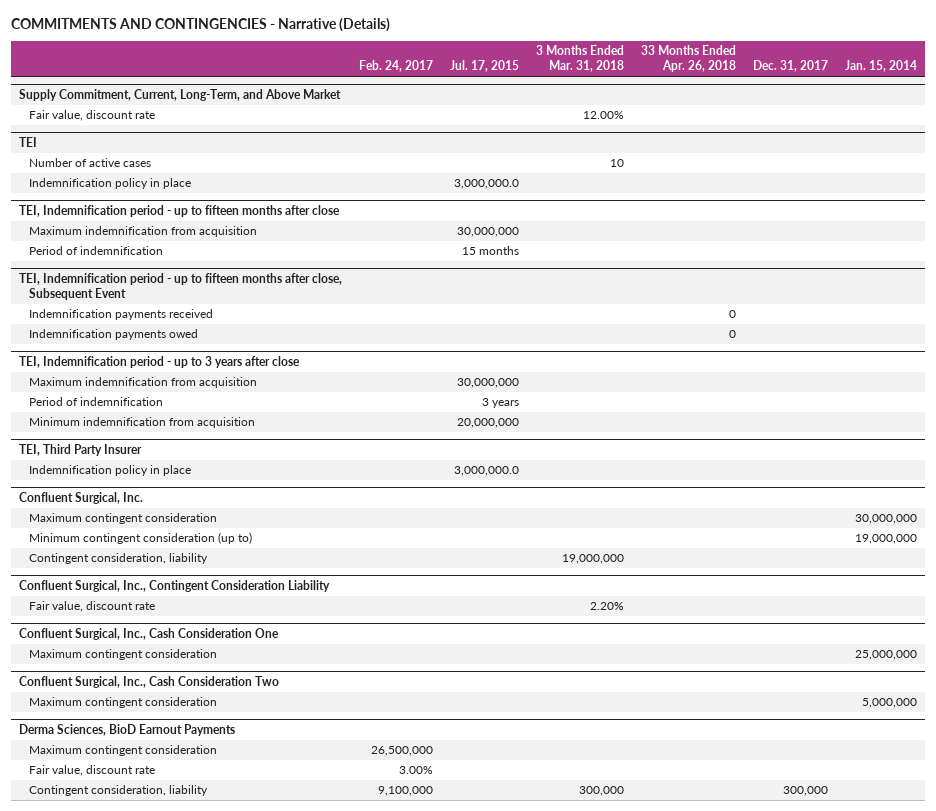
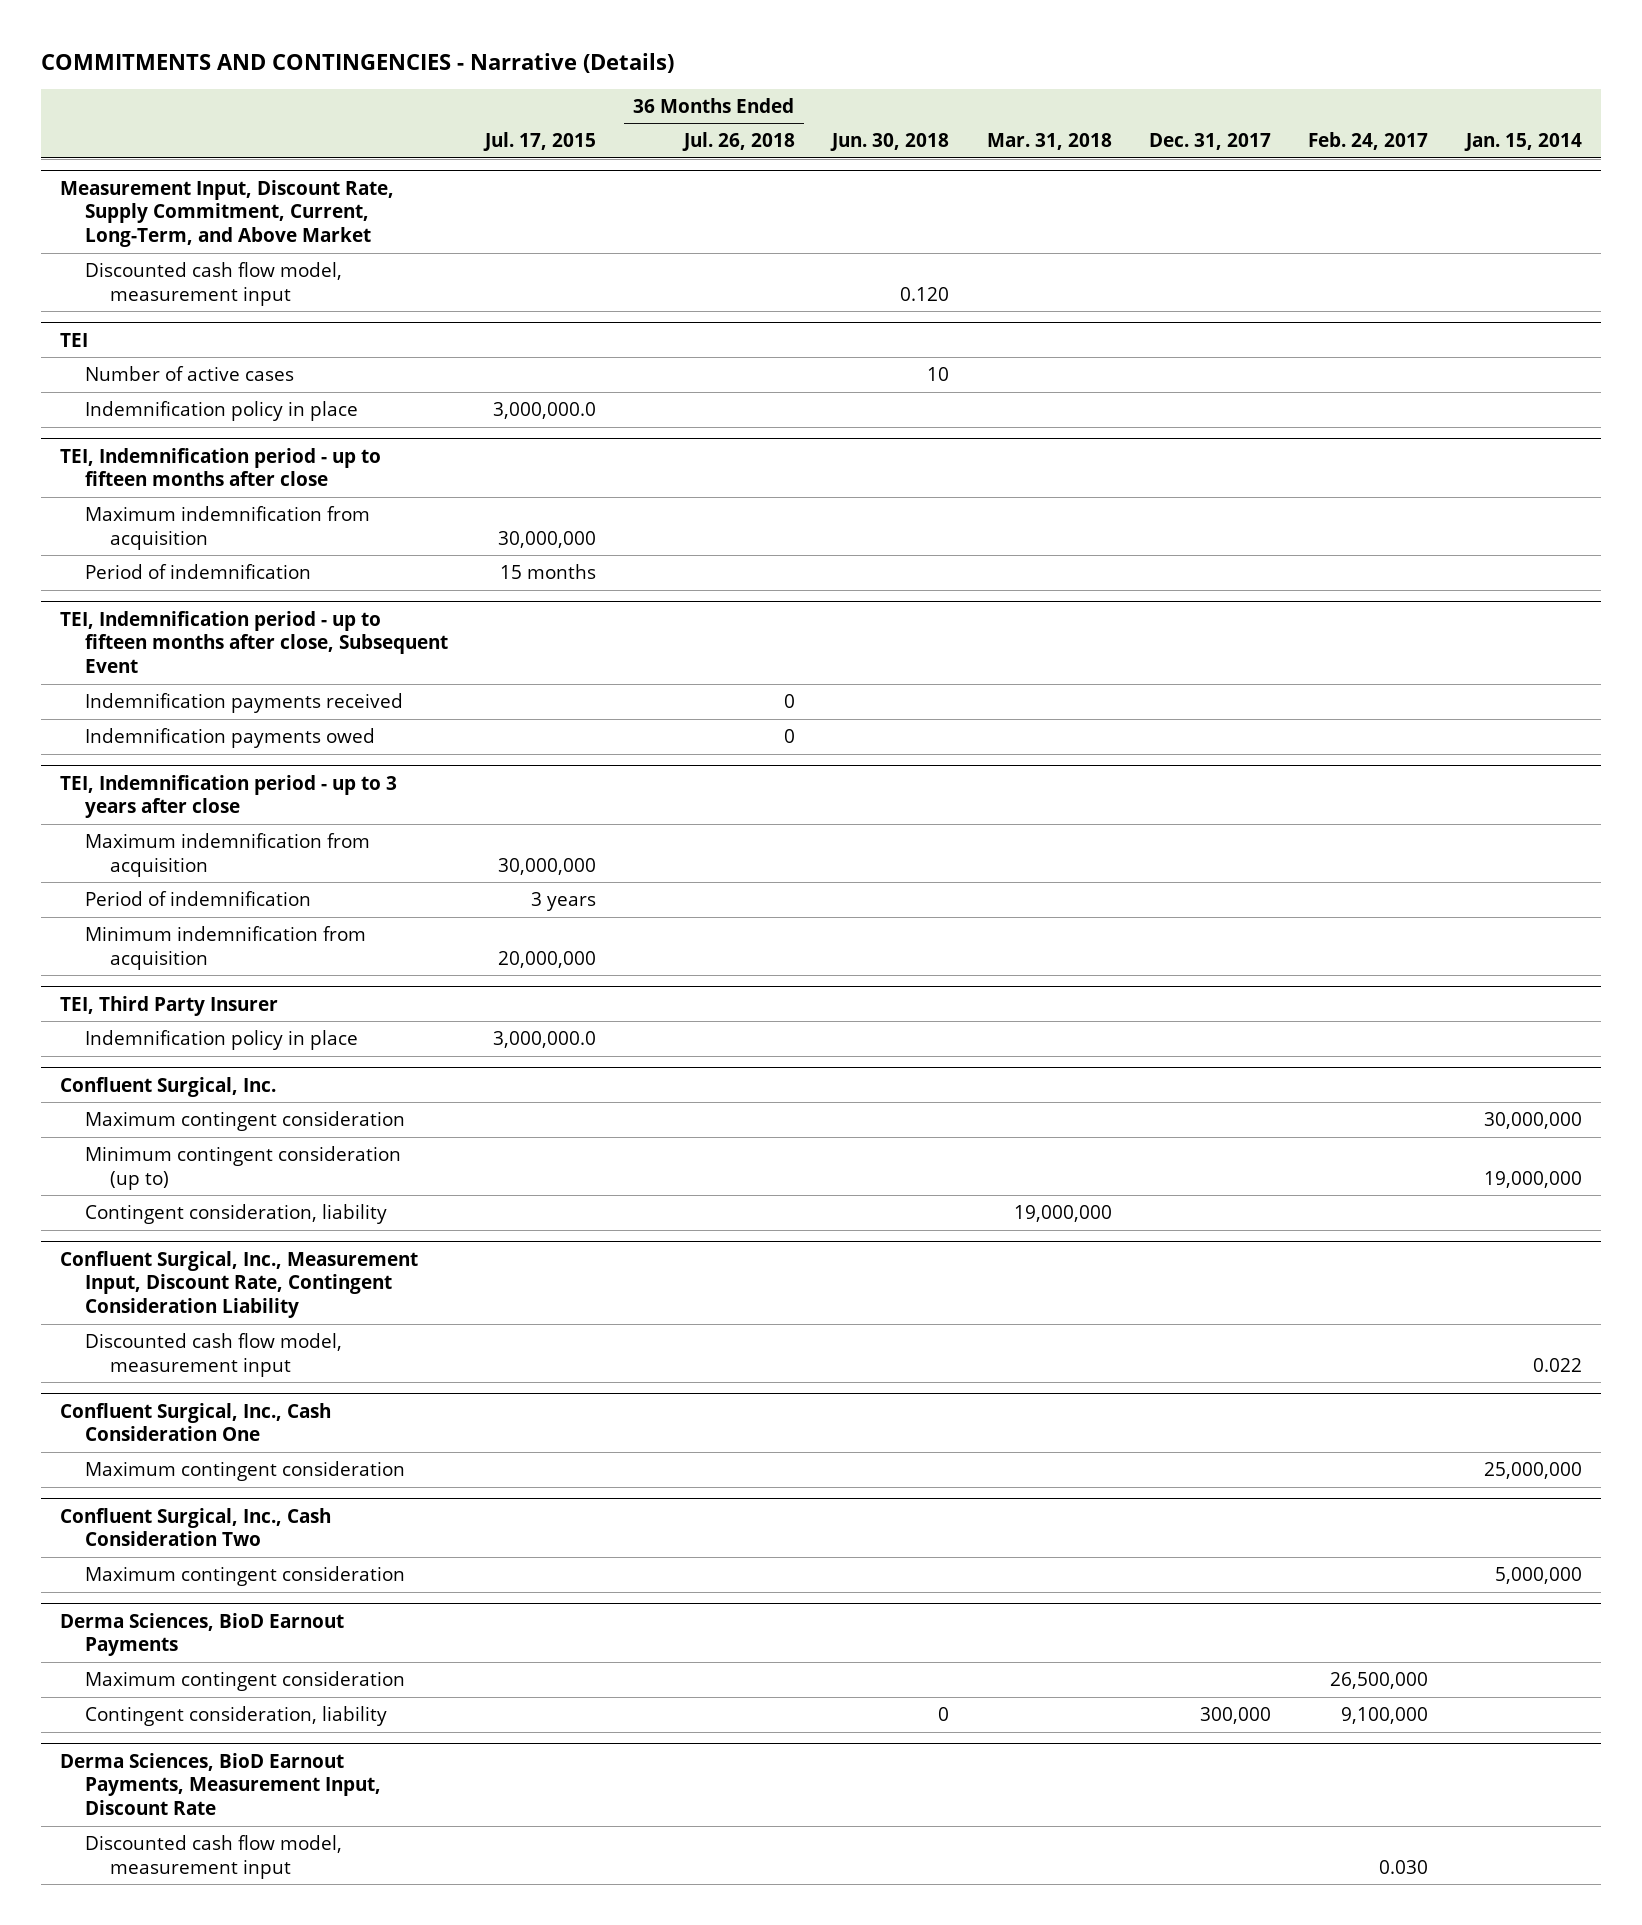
- | Feb. 24, 2017 | Jul. 17, 2015 | 3 Months Ended Mar. 31, 2018 | 33 Months Ended Apr. 26, 2018 | Dec. 31, 2017 | Jan. 15, 2014
+ | Jul. 17, 2015 | 36 Months Ended Jul. 26, 2018 | Jun. 30, 2018 | Mar. 31, 2018 | Dec. 31, 2017 | Feb. 24, 2017 | Jan. 15, 2014
- Supply Commitment, Current, Long-Term, and Above Market
- Fair value, discount rate | | | 12.00% | | |
+ Measurement Input, Discount Rate, Supply Commitment, Current, Long-Term, and Above Market
+ Discounted cash flow model, measurement input | | | 0.120 | | | |
- Confluent Surgical, Inc., Contingent Consideration Liability
- Fair value, discount rate | | | 2.20% | | |
+ Confluent Surgical, Inc., Measurement Input, Discount Rate, Contingent Consideration Liability
+ Discounted cash flow model, measurement input | | | | | | | 0.022
@ Derma Sciences, BioD Earnout Payments
- Fair value, discount rate | 3.00% | | | | |
+ Derma Sciences, BioD Earnout Payments, Measurement Input, Discount Rate
+ Discounted cash flow model, measurement input | | | | | | 0.030 |

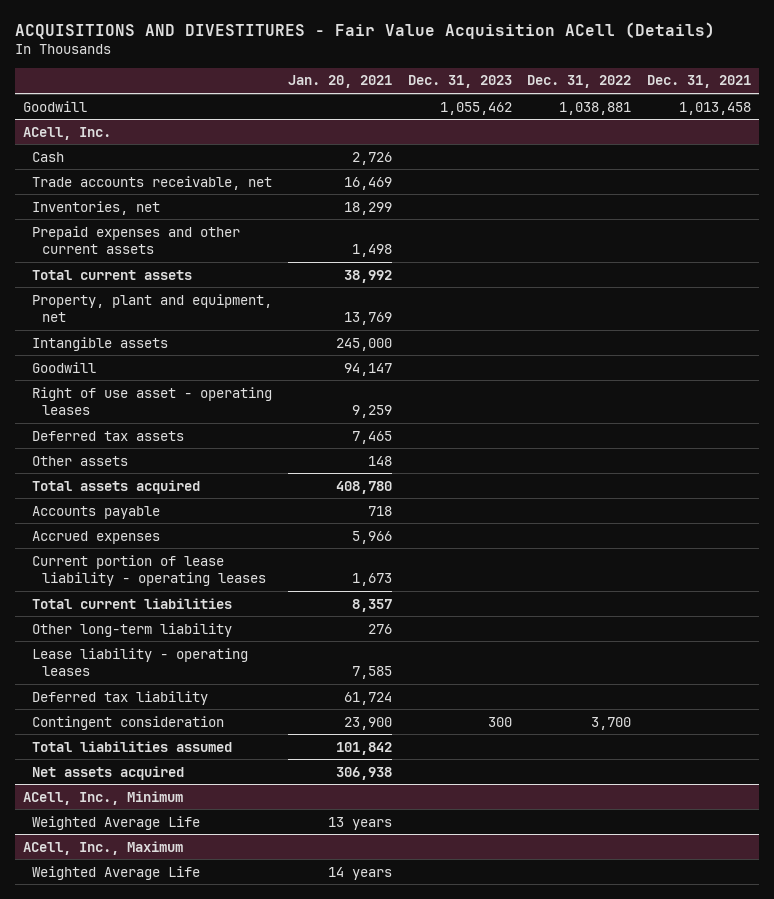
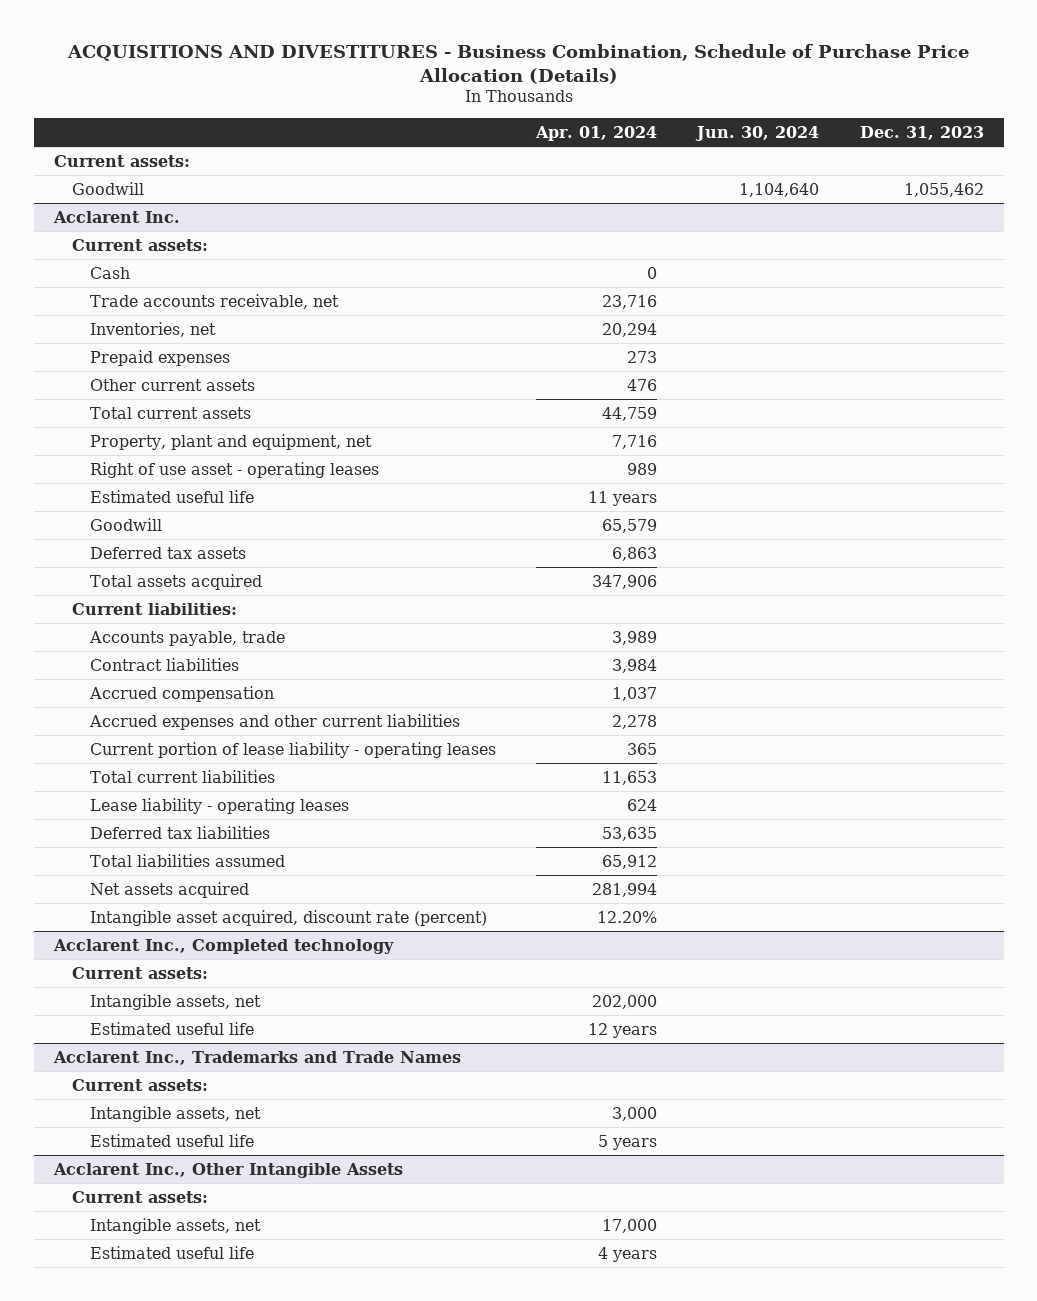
- ACQUISITIONS AND DIVESTITURES - Fair Value Acquisition ACell (Details)
+ ACQUISITIONS AND DIVESTITURES - Business Combination, Schedule of Purchase Price Allocation (Details)
- | Jan. 20, 2021 | Dec. 31, 2023 | Dec. 31, 2022 | Dec. 31, 2021
+ | Apr. 01, 2024 | Jun. 30, 2024 | Dec. 31, 2023
+ Current assets:
- ACell, Inc.
- Cash | 2,726 | | |
- Trade accounts receivable, net | 16,469 | | |
- Inventories, net | 18,299 | | |
- Prepaid expenses and other current assets | 1,498 | | |
- Total current assets | 38,992 | | |
- Property, plant and equipment, net | 13,769 | | |
- Intangible assets | 245,000 | | |
- Goodwill | 94,147 | | |
- Right of use asset - operating leases | 9,259 | | |
- Deferred tax assets | 7,465 | | |
- Other assets | 148 | | |
- Total assets acquired | 408,780 | | |
- Accounts payable | 718 | | |
- Accrued expenses | 5,966 | | |
- Current portion of lease liability - operating leases | 1,673 | | |
- Total current liabilities | 8,357 | | |
- Other long-term liability | 276 | | |
- Lease liability - operating leases | 7,585 | | |
- Deferred tax liability | 61,724 | | |
- Contingent consideration | 23,900 | 300 | 3,700 |
- Total liabilities assumed | 101,842 | | |
- Net assets acquired | 306,938 | | |
- ACell, Inc., Minimum
- Weighted Average Life | 13 years | | |
- ACell, Inc., Maximum
- Weighted Average Life | 14 years | | |
+ Acclarent Inc.
+ Current assets:
+ Cash | 0 | |
+ Trade accounts receivable, net | 23,716 | |
+ Inventories, net | 20,294 | |
+ Prepaid expenses | 273 | |
+ Other current assets | 476 | |
+ Total current assets | 44,759 | |
+ Property, plant and equipment, net | 7,716 | |
+ Right of use asset - operating leases | 989 | |
+ Estimated useful life | 11 years | |
+ Goodwill | 65,579 | |
+ Deferred tax assets | 6,863 | |
+ Total assets acquired | 347,906 | |
+ Current liabilities:
+ Accounts payable, trade | 3,989 | |
+ Contract liabilities | 3,984 | |
+ Accrued compensation | 1,037 | |
+ Accrued expenses and other current liabilities | 2,278 | |
+ Current portion of lease liability - operating leases | 365 | |
+ Total current liabilities | 11,653 | |
+ Lease liability - operating leases | 624 | |
+ Deferred tax liabilities | 53,635 | |
+ Total liabilities assumed | 65,912 | |
+ Net assets acquired | 281,994 | |
+ Intangible asset acquired, discount rate (percent) | 12.20% | |
+ Acclarent Inc., Completed technology
+ Current assets:
+ Intangible assets, net | 202,000 | |
+ Estimated useful life | 12 years | |
+ Acclarent Inc., Trademarks and Trade Names
+ Current assets:
+ Intangible assets, net | 3,000 | |
+ Estimated useful life | 5 years | |
+ Acclarent Inc., Other Intangible Assets
+ Current assets:
+ Intangible assets, net | 17,000 | |
+ Estimated useful life | 4 years | |

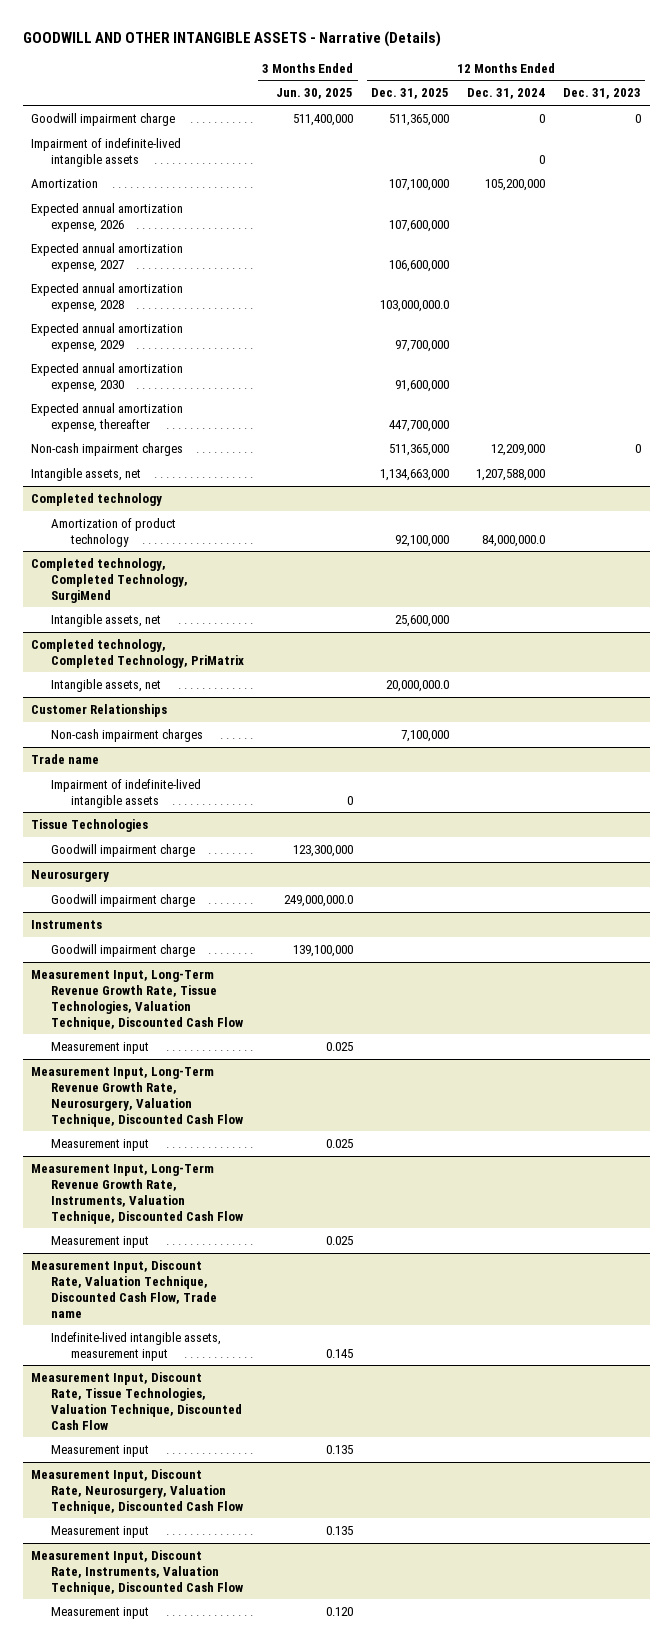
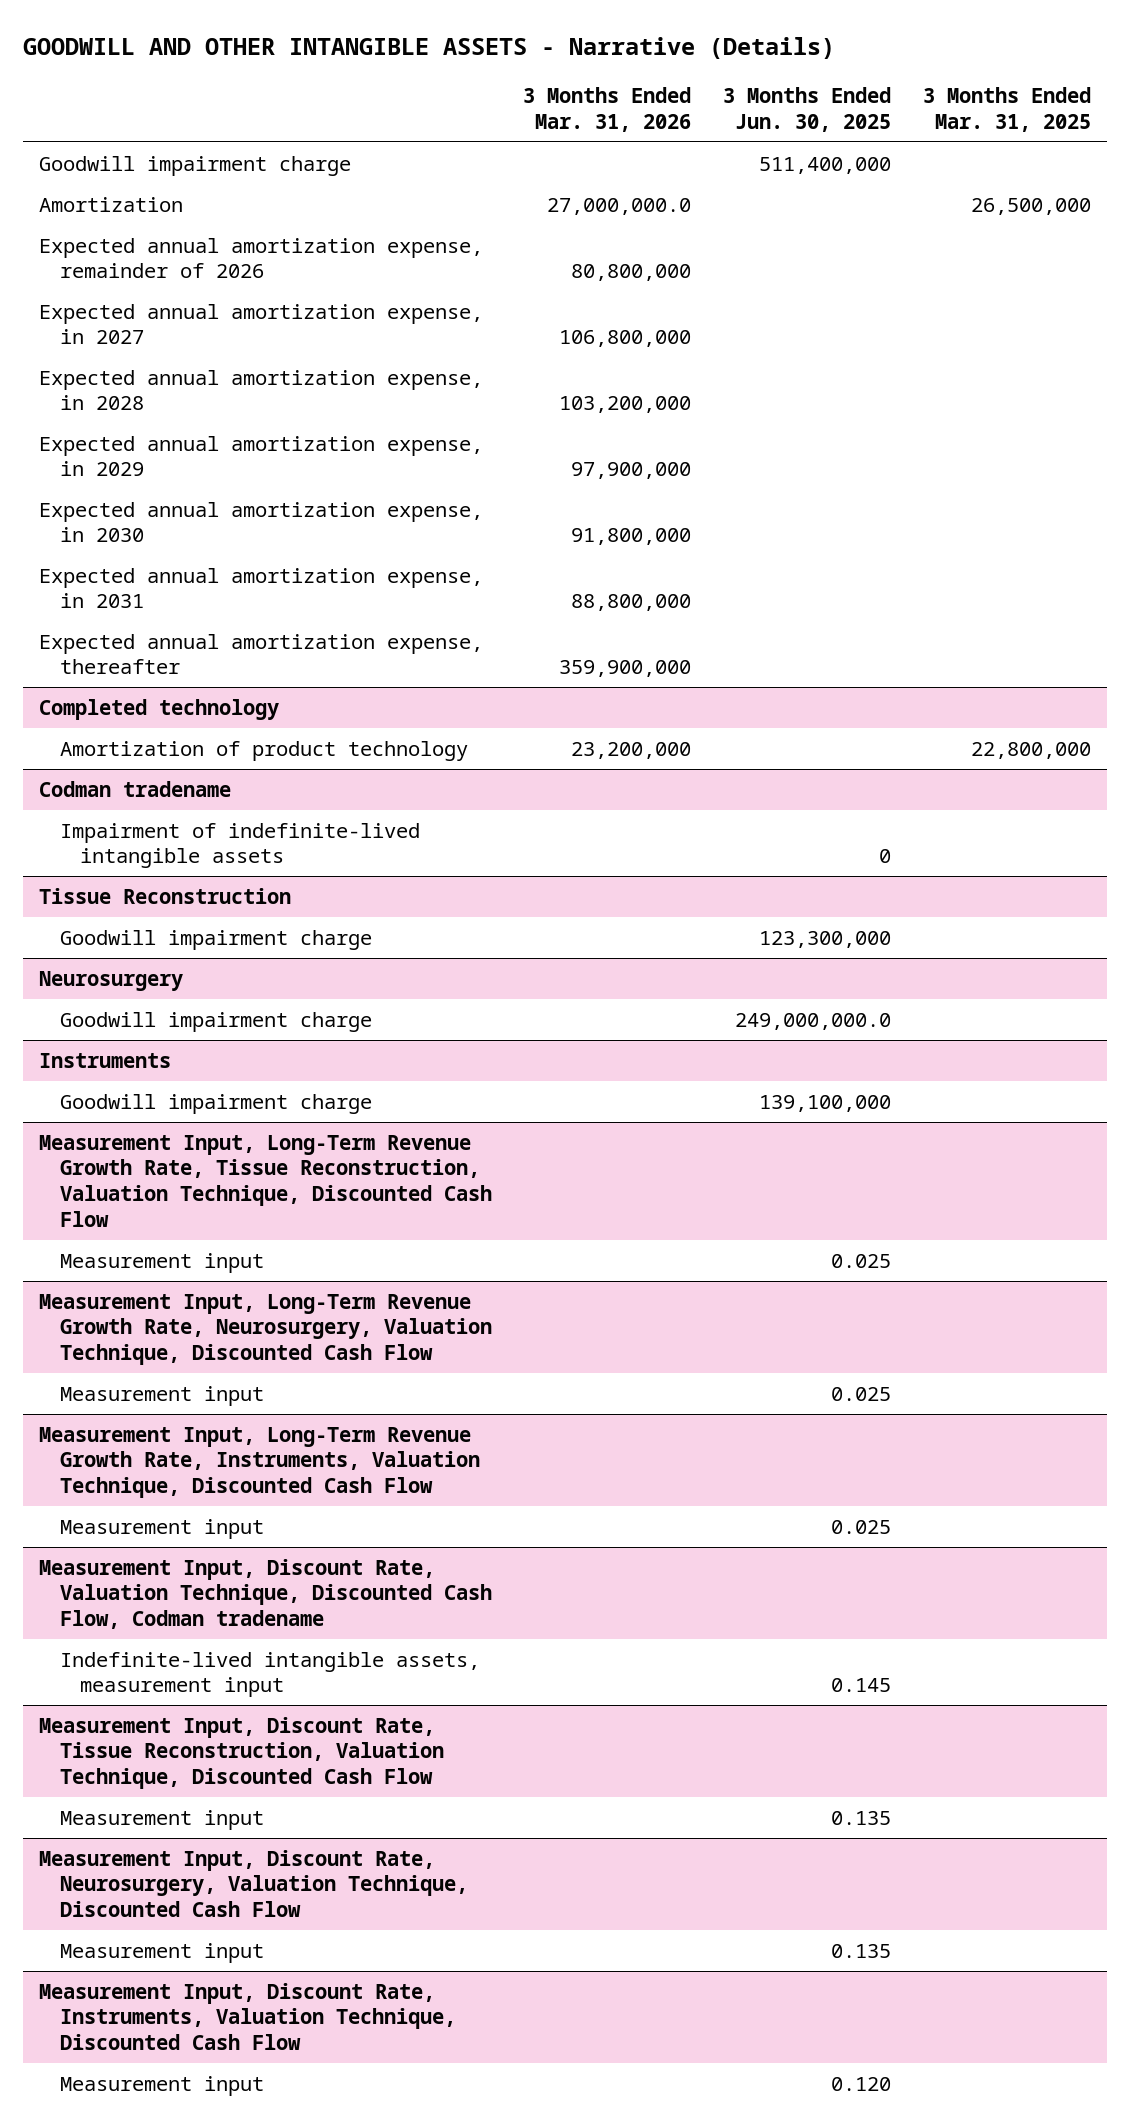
- | 3 Months Ended Jun. 30, 2025 | 12 Months Ended Dec. 31, 2025 | 12 Months Ended Dec. 31, 2024 | 12 Months Ended Dec. 31, 2023
+ | 3 Months Ended Mar. 31, 2026 | 3 Months Ended Jun. 30, 2025 | 3 Months Ended Mar. 31, 2025
- Impairment of indefinite-lived intangible assets | | | 0 |
- Expected annual amortization expense, 2026 | | 107,600,000 | |
- Expected annual amortization expense, 2027 | | 106,600,000 | |
- Expected annual amortization expense, 2028 | | 103,000,000.0 | |
- Expected annual amortization expense, 2029 | | 97,700,000 | |
- Expected annual amortization expense, 2030 | | 91,600,000 | |
+ Expected annual amortization expense, remainder of 2026 | 80,800,000 | |
+ Expected annual amortization expense, in 2027 | 106,800,000 | |
+ Expected annual amortization expense, in 2028 | 103,200,000 | |
+ Expected annual amortization expense, in 2029 | 97,900,000 | |
+ Expected annual amortization expense, in 2030 | 91,800,000 | |
+ Expected annual amortization expense, in 2031 | 88,800,000 | |
- Non-cash impairment charges | | 511,365,000 | 12,209,000 | 0
- Intangible assets, net | | 1,134,663,000 | 1,207,588,000 |
- Completed technology, Completed Technology, SurgiMend
- Intangible assets, net | | 25,600,000 | |
- Completed technology, Completed Technology, PriMatrix
- Intangible assets, net | | 20,000,000.0 | |
- Customer Relationships
- Non-cash impairment charges | | 7,100,000 | |
- Trade name
+ Codman tradename
- Tissue Technologies
+ Tissue Reconstruction
- Measurement Input, Long-Term Revenue Growth Rate, Tissue Technologies, Valuation Technique, Discounted Cash Flow
+ Measurement Input, Long-Term Revenue Growth Rate, Tissue Reconstruction, Valuation Technique, Discounted Cash Flow
- Measurement Input, Discount Rate, Valuation Technique, Discounted Cash Flow, Trade name
+ Measurement Input, Discount Rate, Valuation Technique, Discounted Cash Flow, Codman tradename
- Measurement Input, Discount Rate, Tissue Technologies, Valuation Technique, Discounted Cash Flow
+ Measurement Input, Discount Rate, Tissue Reconstruction, Valuation Technique, Discounted Cash Flow

